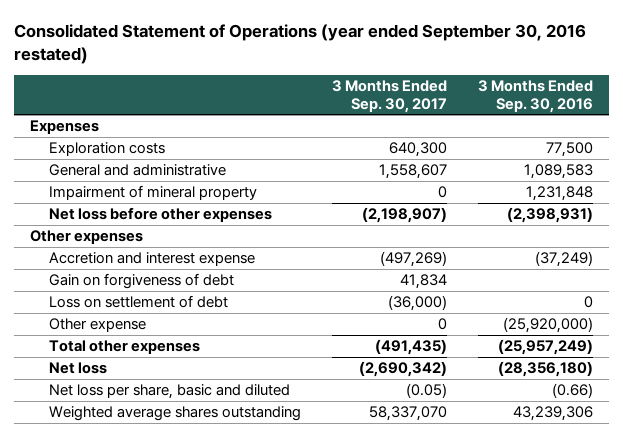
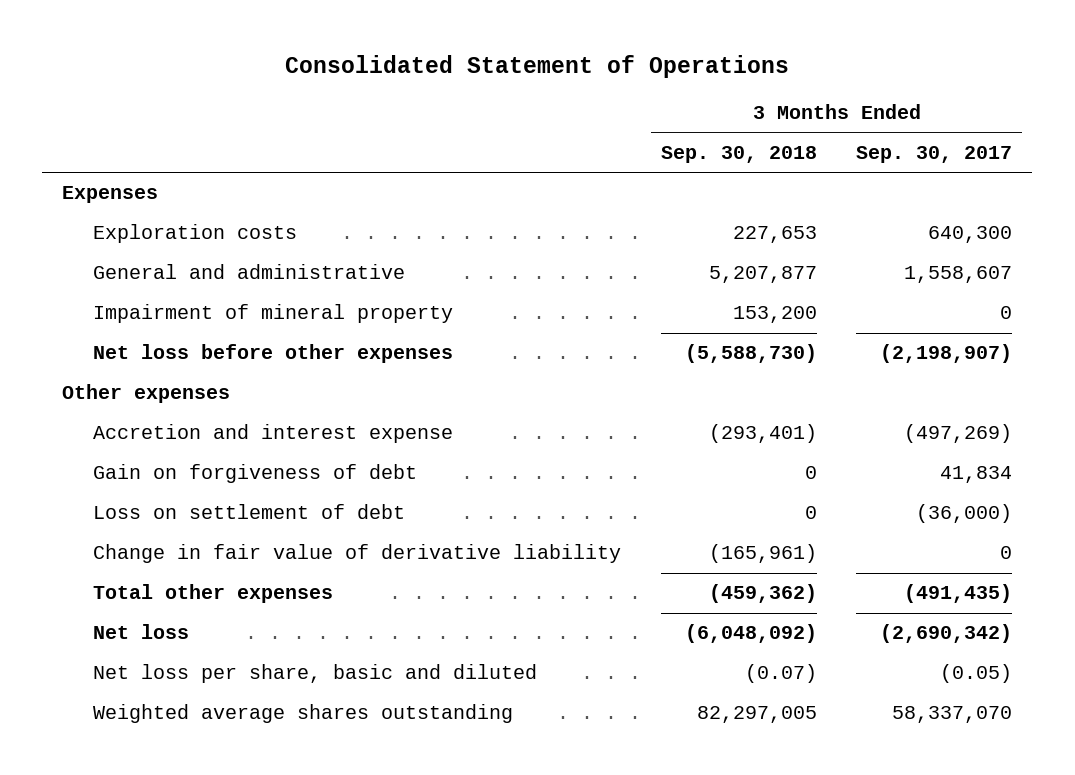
- Consolidated Statement of Operations (year ended September 30, 2016 restated)
+ Consolidated Statement of Operations
- | 3 Months Ended Sep. 30, 2017 | 3 Months Ended Sep. 30, 2016
+ | 3 Months Ended Sep. 30, 2018 | 3 Months Ended Sep. 30, 2017
- Other expense | 0 | (25,920,000)
+ Change in fair value of derivative liability | (165,961) | 0

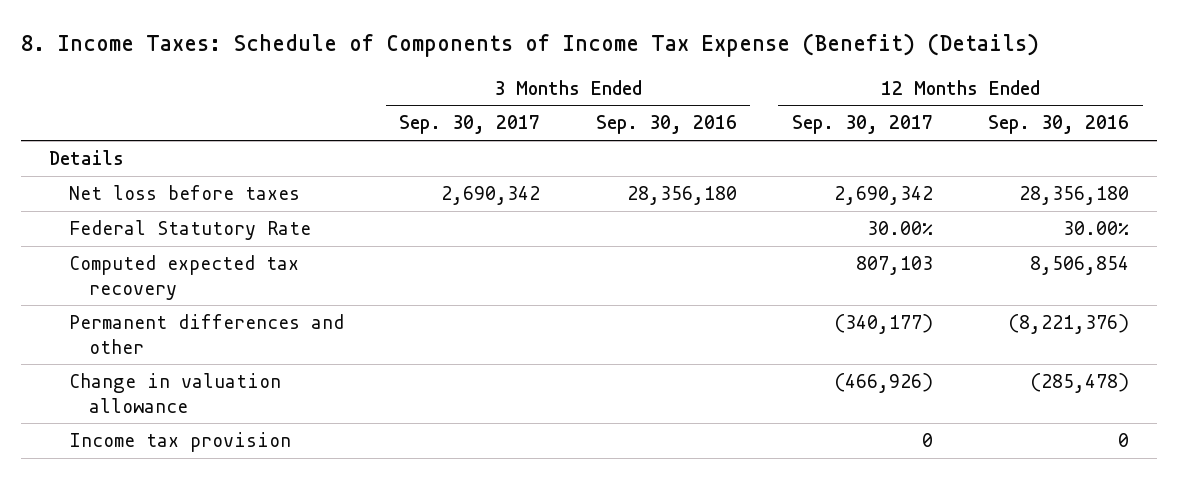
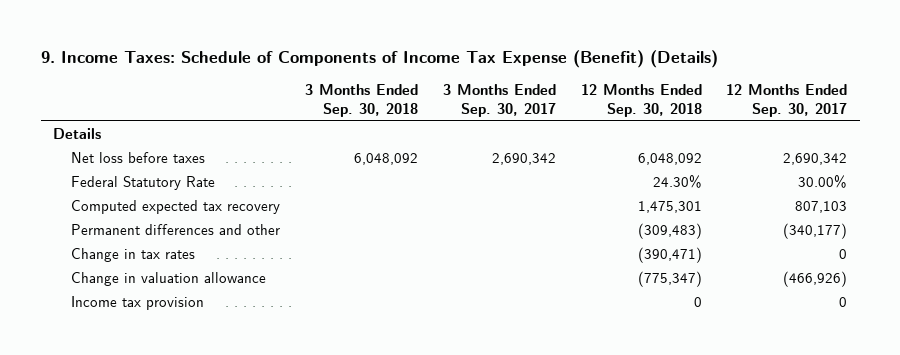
- 8. Income Taxes: Schedule of Components of Income Tax Expense (Benefit) (Details)
+ 9. Income Taxes: Schedule of Components of Income Tax Expense (Benefit) (Details)
- | 3 Months Ended Sep. 30, 2017 | 3 Months Ended Sep. 30, 2016 | 12 Months Ended Sep. 30, 2017 | 12 Months Ended Sep. 30, 2016
+ | 3 Months Ended Sep. 30, 2018 | 3 Months Ended Sep. 30, 2017 | 12 Months Ended Sep. 30, 2018 | 12 Months Ended Sep. 30, 2017
+ Change in tax rates | | | (390,471) | 0

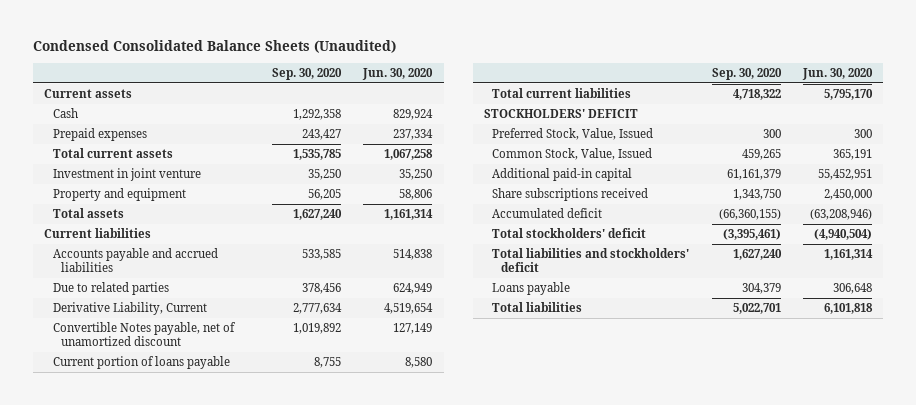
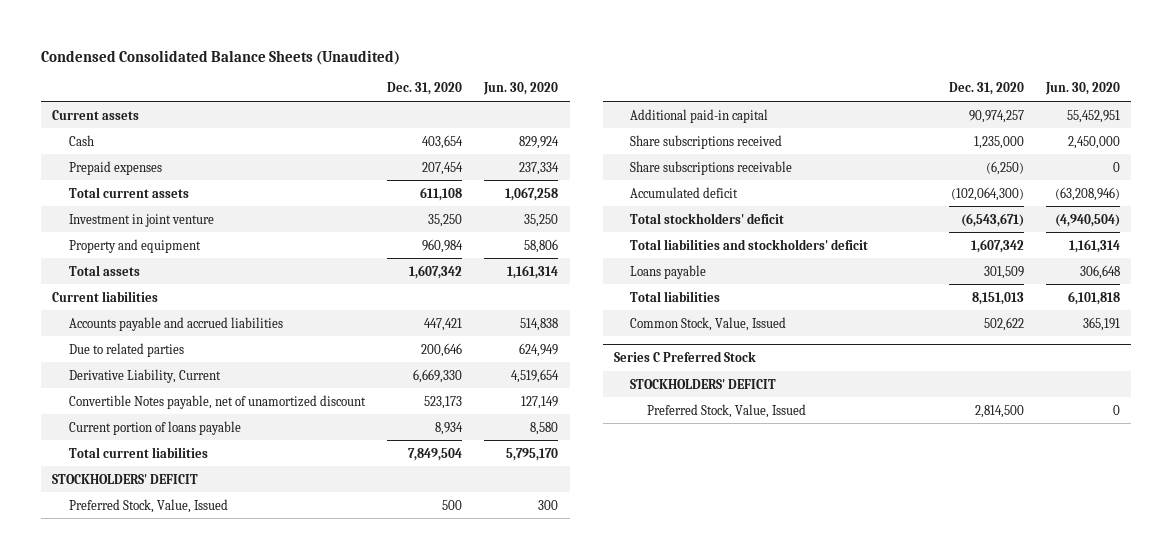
- | Sep. 30, 2020 | Jun. 30, 2020
+ | Dec. 31, 2020 | Jun. 30, 2020
+ Share subscriptions receivable | (6,250) | 0
moved down: Common Stock, Value, Issued | 502,622 | 365,191
+ Series C Preferred Stock
+ STOCKHOLDERS' DEFICIT
+ Preferred Stock, Value, Issued | 2,814,500 | 0

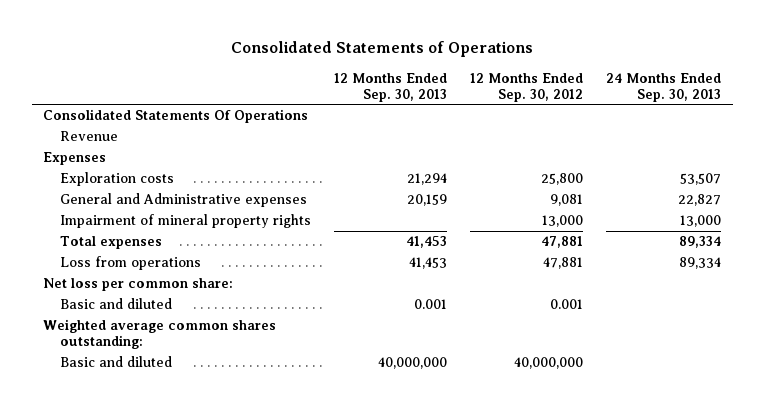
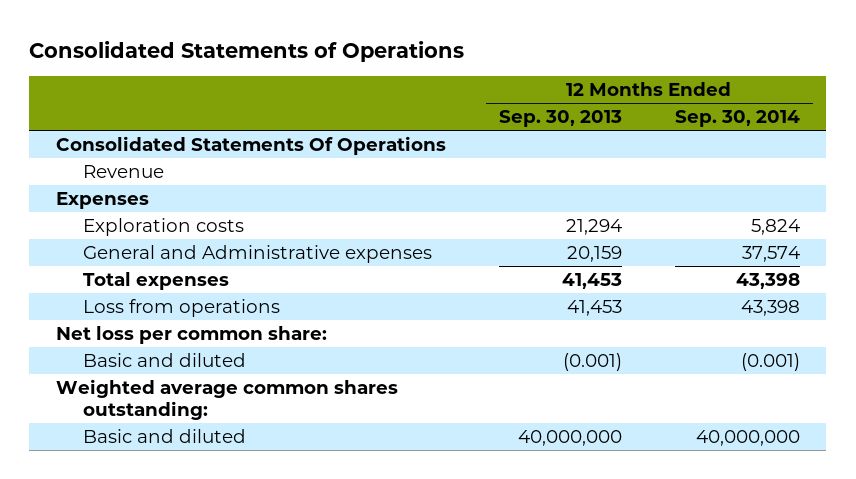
- | 12 Months Ended Sep. 30, 2013 | 12 Months Ended Sep. 30, 2012 | 24 Months Ended Sep. 30, 2013
+ | 12 Months Ended Sep. 30, 2013 | 12 Months Ended Sep. 30, 2014
- Impairment of mineral property rights | | 13,000 | 13,000
- Basic and diluted | 0.001 | 0.001 |
+ Basic and diluted | (0.001) | (0.001)

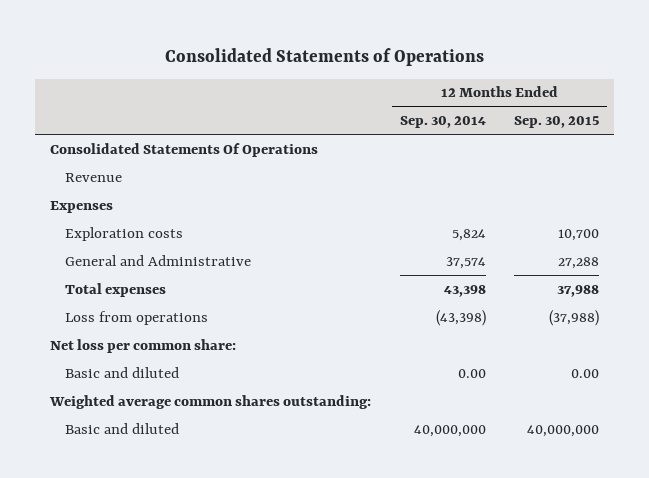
- | 12 Months Ended Sep. 30, 2013 | 12 Months Ended Sep. 30, 2014
+ | 12 Months Ended Sep. 30, 2014 | 12 Months Ended Sep. 30, 2015
- General and Administrative expenses | 20,159 | 37,574
+ General and Administrative | 37,574 | 27,288
- Loss from operations | 41,453 | 43,398
+ Loss from operations | (43,398) | (37,988)
- Basic and diluted | (0.001) | (0.001)
+ Basic and diluted | 0.00 | 0.00

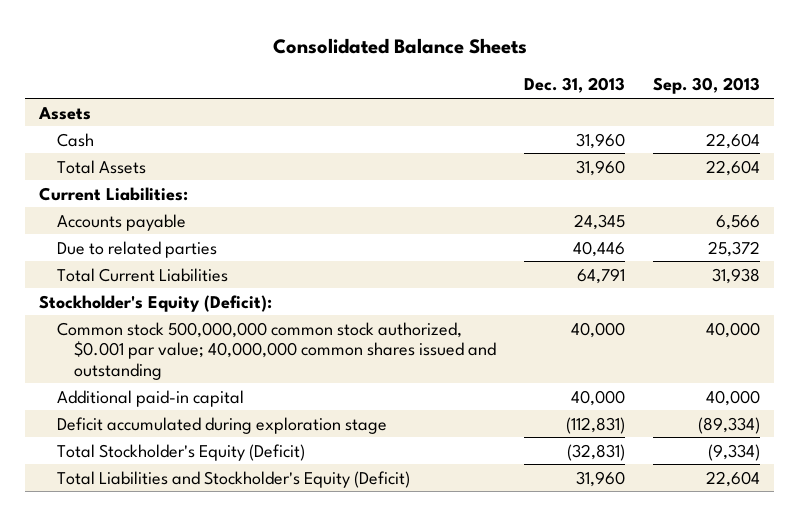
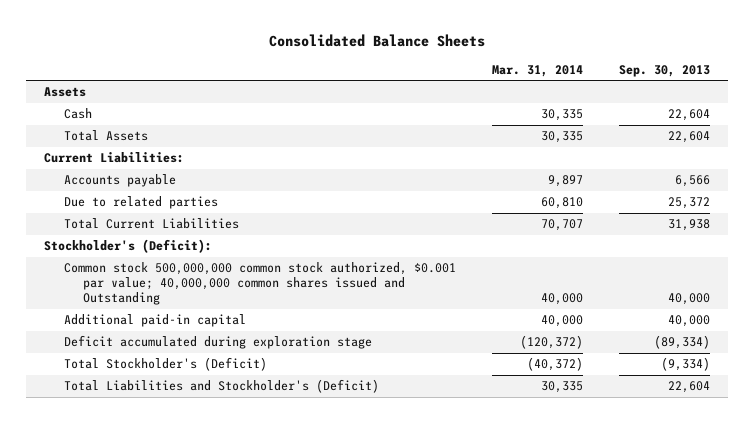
- | Dec. 31, 2013 | Sep. 30, 2013
+ | Mar. 31, 2014 | Sep. 30, 2013
- Stockholder's Equity (Deficit):
- Common stock 500,000,000 common stock authorized, $0.001 par value; 40,000,000 common shares issued and outstanding | 40,000 | 40,000
+ Stockholder's (Deficit):
+ Common stock 500,000,000 common stock authorized, $0.001 par value; 40,000,000 common shares issued and Outstanding | 40,000 | 40,000
- Total Stockholder's Equity (Deficit) | (32,831) | (9,334)
- Total Liabilities and Stockholder's Equity (Deficit) | 31,960 | 22,604
+ Total Stockholder's (Deficit) | (40,372) | (9,334)
+ Total Liabilities and Stockholder's (Deficit) | 30,335 | 22,604

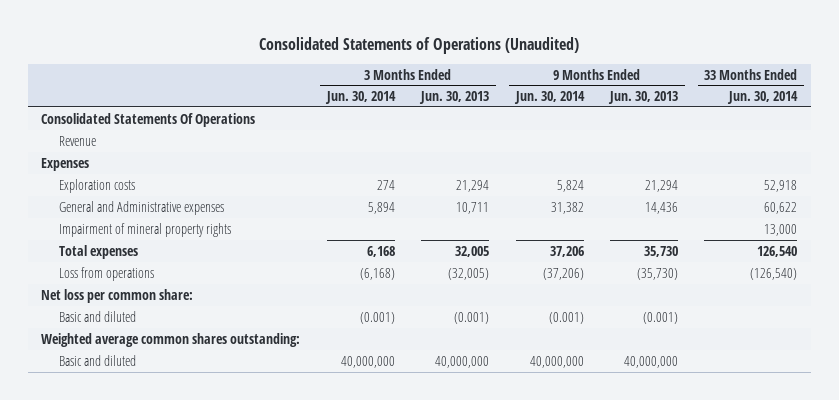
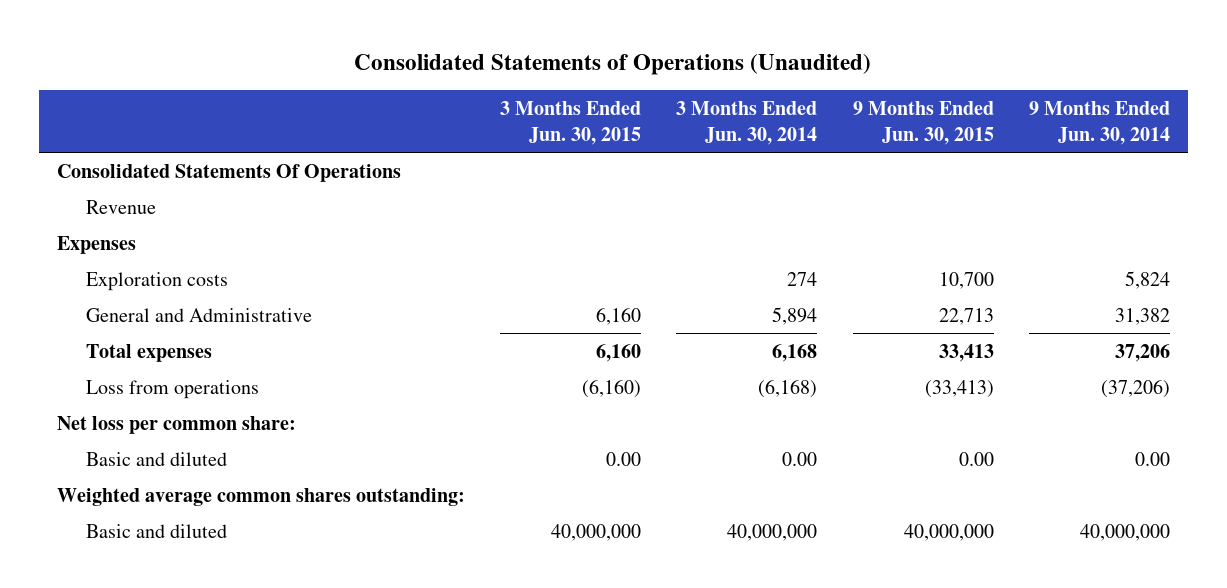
- | 3 Months Ended Jun. 30, 2014 | 3 Months Ended Jun. 30, 2013 | 9 Months Ended Jun. 30, 2014 | 9 Months Ended Jun. 30, 2013 | 33 Months Ended Jun. 30, 2014
+ | 3 Months Ended Jun. 30, 2015 | 3 Months Ended Jun. 30, 2014 | 9 Months Ended Jun. 30, 2015 | 9 Months Ended Jun. 30, 2014
- General and Administrative expenses | 5,894 | 10,711 | 31,382 | 14,436 | 60,622
- Impairment of mineral property rights | | | | | 13,000
+ General and Administrative | 6,160 | 5,894 | 22,713 | 31,382
- Basic and diluted | (0.001) | (0.001) | (0.001) | (0.001) |
+ Basic and diluted | 0.00 | 0.00 | 0.00 | 0.00

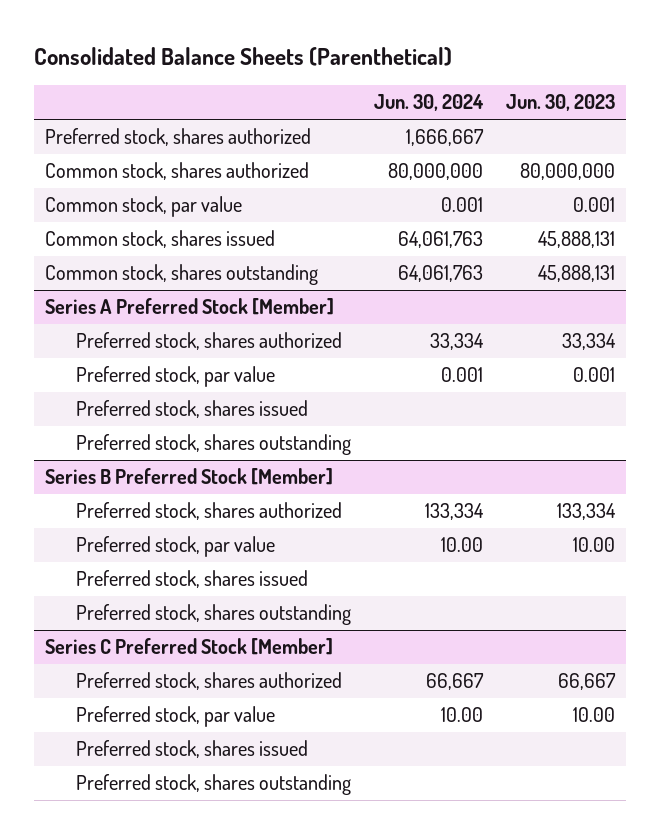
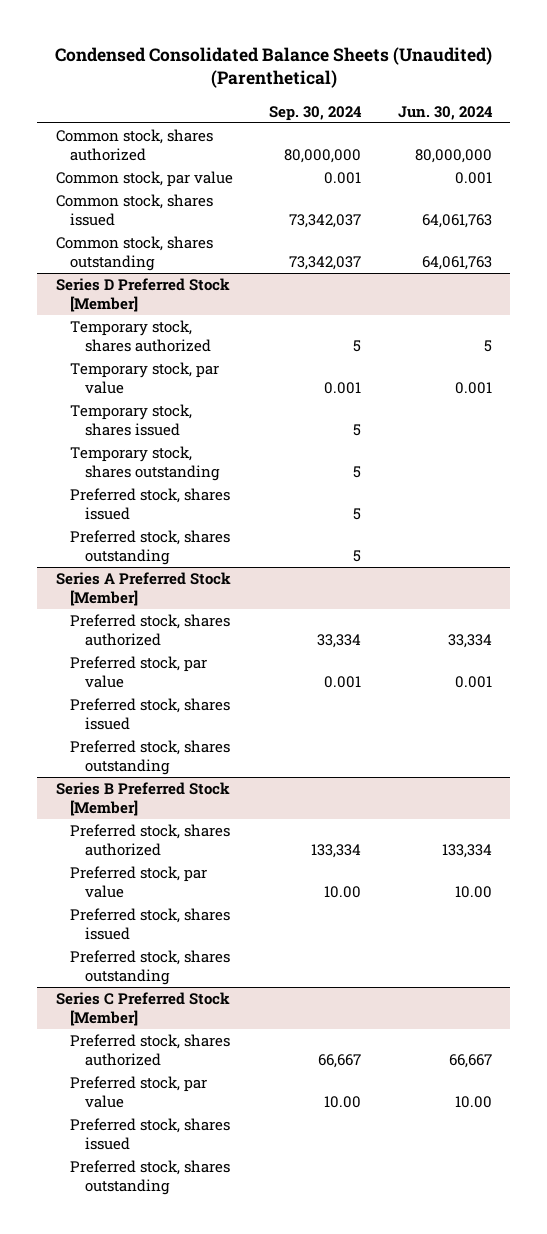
- Consolidated Balance Sheets (Parenthetical)
+ Condensed Consolidated Balance Sheets (Unaudited) (Parenthetical)
- | Jun. 30, 2024 | Jun. 30, 2023
+ | Sep. 30, 2024 | Jun. 30, 2024
- Preferred stock, shares authorized | 1,666,667 |
+ Series D Preferred Stock [Member]
+ Temporary stock, shares authorized | 5 | 5
+ Temporary stock, par value | 0.001 | 0.001
+ Temporary stock, shares issued | 5 |
+ Temporary stock, shares outstanding | 5 |
+ Preferred stock, shares issued | 5 |
+ Preferred stock, shares outstanding | 5 |

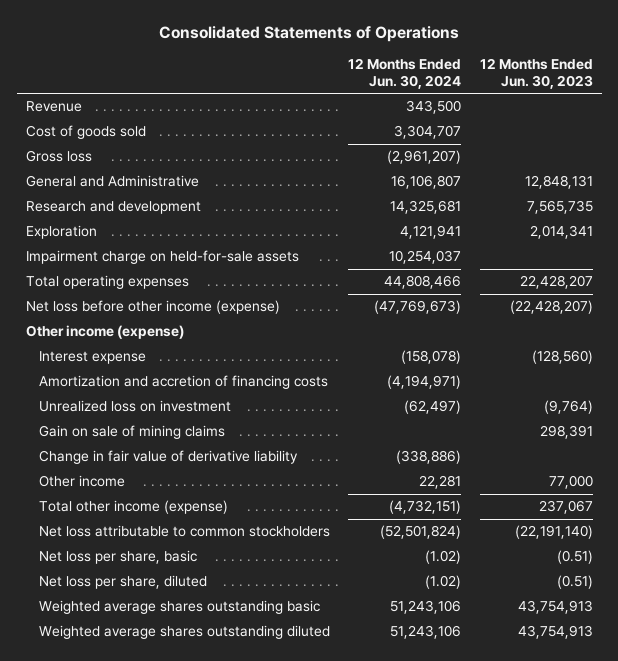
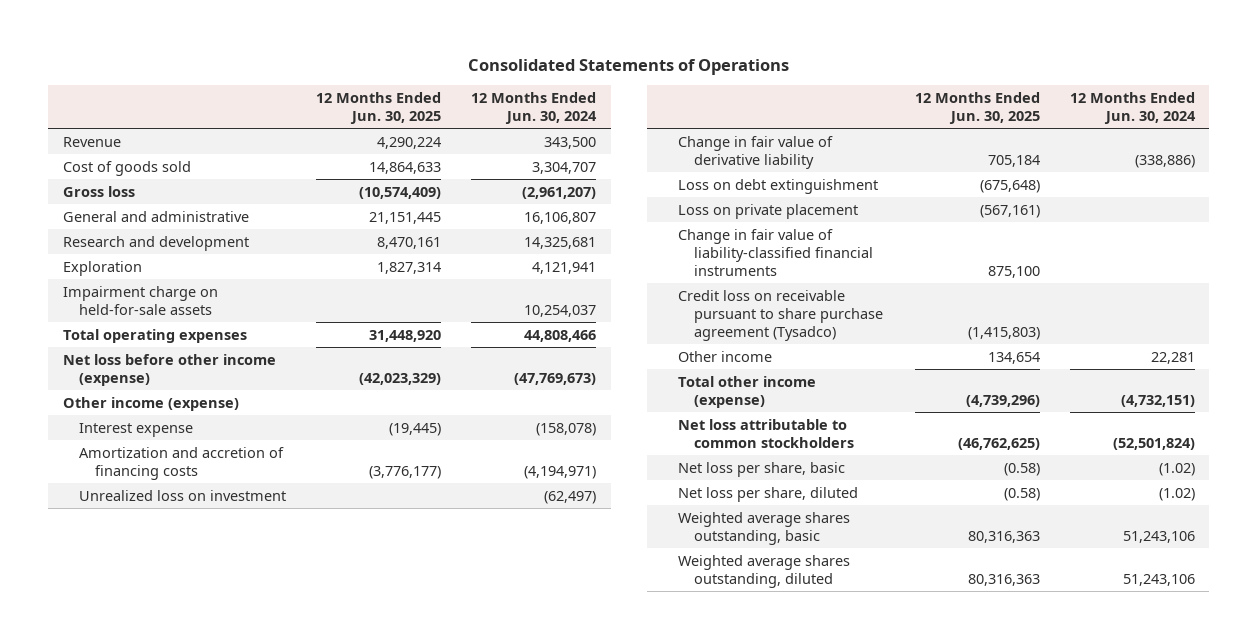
- | 12 Months Ended Jun. 30, 2024 | 12 Months Ended Jun. 30, 2023
+ | 12 Months Ended Jun. 30, 2025 | 12 Months Ended Jun. 30, 2024
- General and Administrative | 16,106,807 | 12,848,131
+ General and administrative | 21,151,445 | 16,106,807
- Gain on sale of mining claims | | 298,391
+ Loss on debt extinguishment | (675,648) |
+ Loss on private placement | (567,161) |
+ Change in fair value of liability-classified financial instruments | 875,100 |
+ Credit loss on receivable pursuant to share purchase agreement (Tysadco) | (1,415,803) |
- Weighted average shares outstanding basic | 51,243,106 | 43,754,913
- Weighted average shares outstanding diluted | 51,243,106 | 43,754,913
+ Weighted average shares outstanding, basic | 80,316,363 | 51,243,106
+ Weighted average shares outstanding, diluted | 80,316,363 | 51,243,106

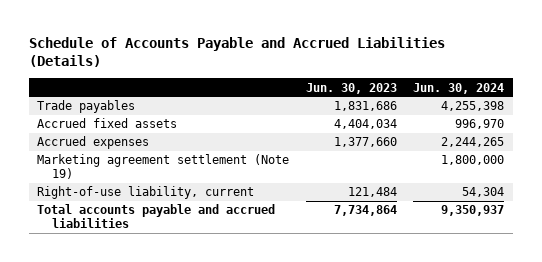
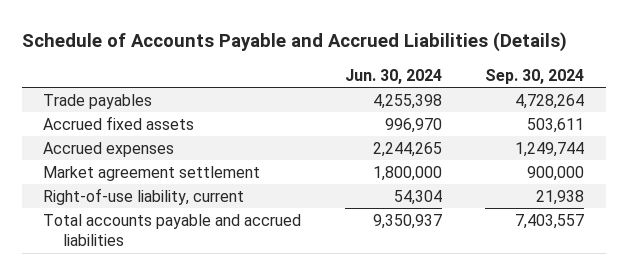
- | Jun. 30, 2023 | Jun. 30, 2024
+ | Jun. 30, 2024 | Sep. 30, 2024
- Marketing agreement settlement (Note 19) | | 1,800,000
+ Market agreement settlement | 1,800,000 | 900,000

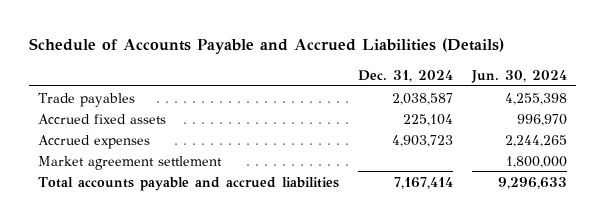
- | Jun. 30, 2024 | Sep. 30, 2024
+ | Dec. 31, 2024 | Jun. 30, 2024
- Right-of-use liability, current | 54,304 | 21,938
- Total accounts payable and accrued liabilities | 9,350,937 | 7,403,557
+ Total accounts payable and accrued liabilities | 7,167,414 | 9,296,633

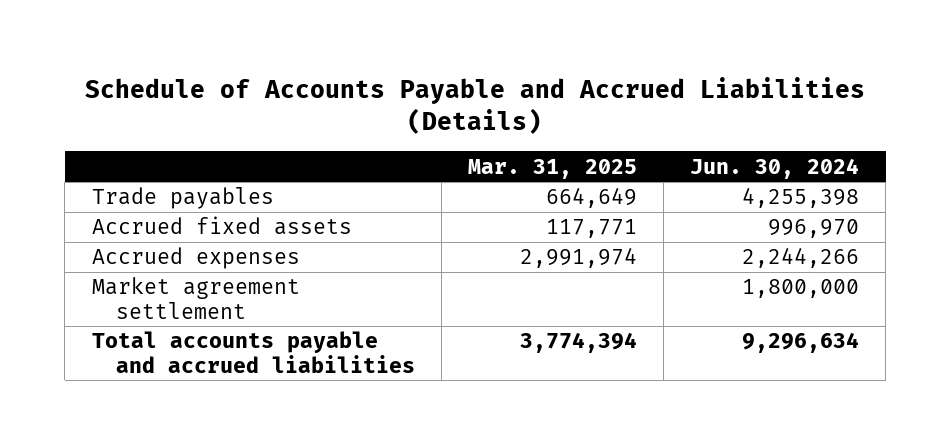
- | Dec. 31, 2024 | Jun. 30, 2024
+ | Mar. 31, 2025 | Jun. 30, 2024
- Accrued expenses | 4,903,723 | 2,244,265
+ Accrued expenses | 2,991,974 | 2,244,266
- Total accounts payable and accrued liabilities | 7,167,414 | 9,296,633
+ Total accounts payable and accrued liabilities | 3,774,394 | 9,296,634

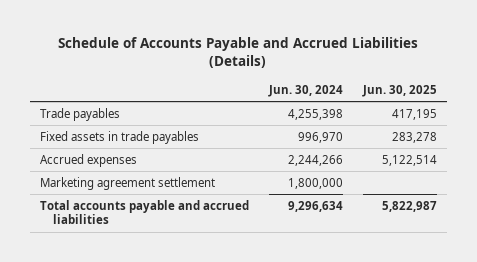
- | Mar. 31, 2025 | Jun. 30, 2024
+ | Jun. 30, 2024 | Jun. 30, 2025
- Accrued fixed assets | 117,771 | 996,970
+ Fixed assets in trade payables | 996,970 | 283,278
- Market agreement settlement | | 1,800,000
+ Marketing agreement settlement | 1,800,000 |

